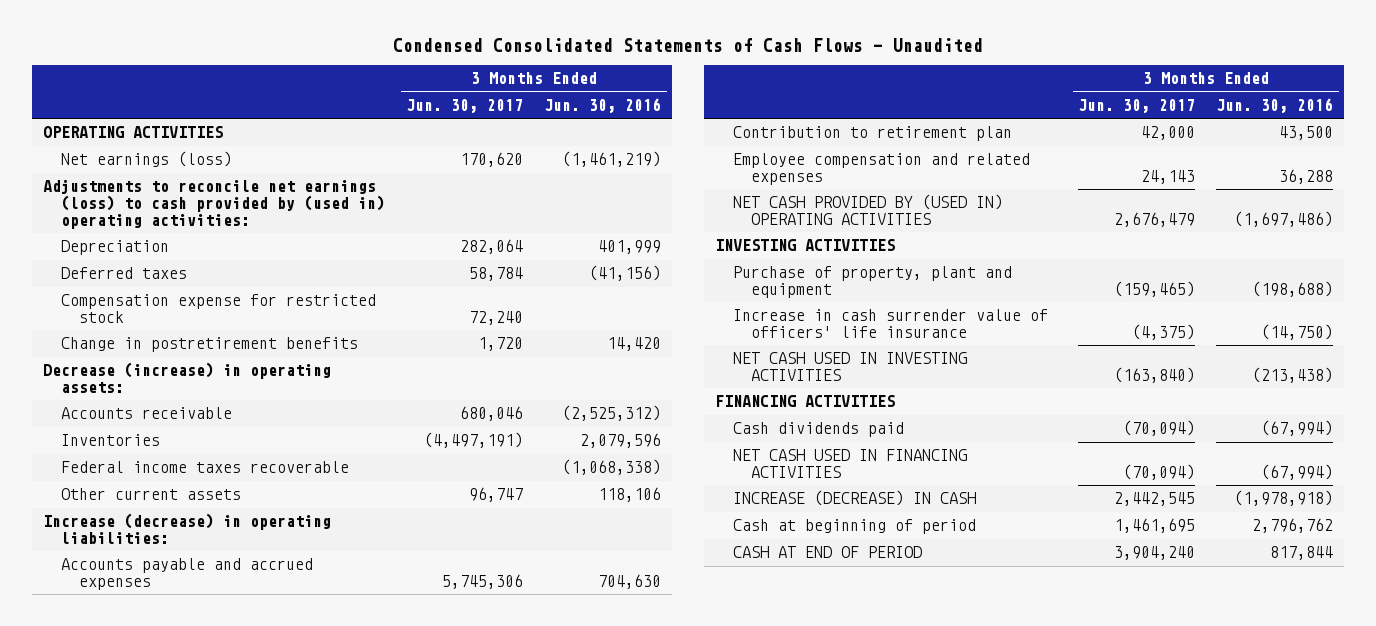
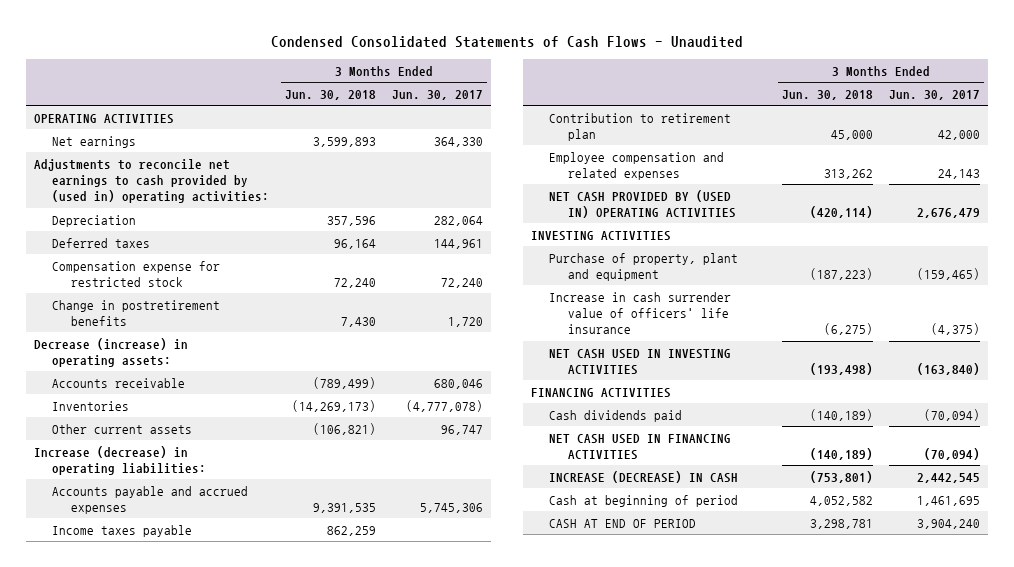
- | 3 Months Ended Jun. 30, 2017 | 3 Months Ended Jun. 30, 2016
+ | 3 Months Ended Jun. 30, 2018 | 3 Months Ended Jun. 30, 2017
- Net earnings (loss) | 170,620 | (1,461,219)
- Adjustments to reconcile net earnings (loss) to cash provided by (used in) operating activities:
+ Net earnings | 3,599,893 | 364,330
+ Adjustments to reconcile net earnings to cash provided by (used in) operating activities:
- Deferred taxes | 58,784 | (41,156)
+ Deferred taxes | 96,164 | 144,961
- Inventories | (4,497,191) | 2,079,596
- Federal income taxes recoverable | | (1,068,338)
+ Inventories | (14,269,173) | (4,777,078)
+ Income taxes payable | 862,259 |

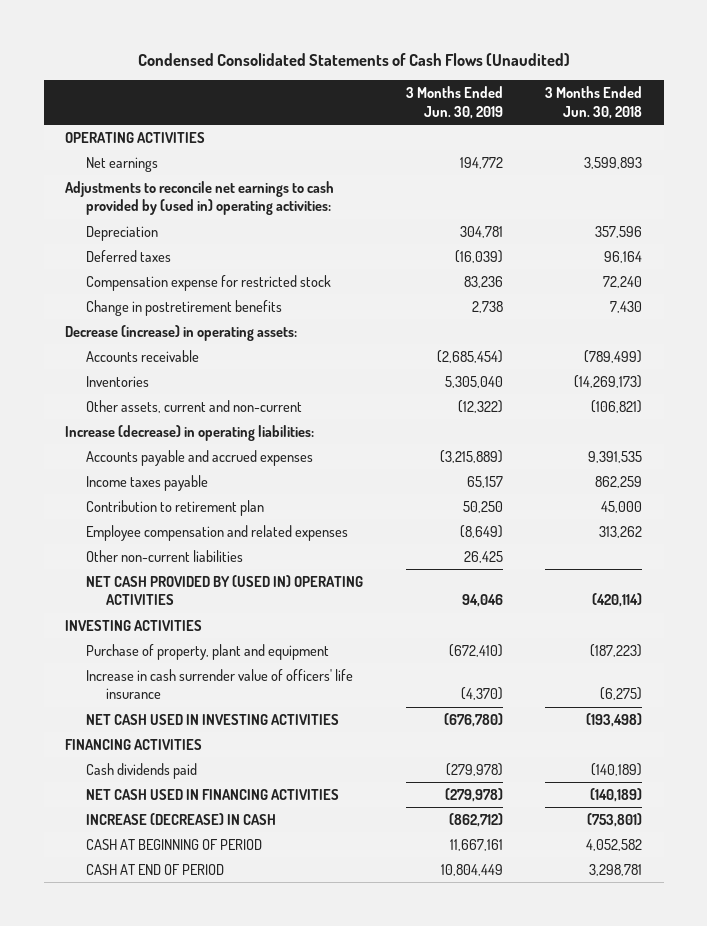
- Condensed Consolidated Statements of Cash Flows - Unaudited
+ Condensed Consolidated Statements of Cash Flows (Unaudited)
- | 3 Months Ended Jun. 30, 2018 | 3 Months Ended Jun. 30, 2017
+ | 3 Months Ended Jun. 30, 2019 | 3 Months Ended Jun. 30, 2018
- Other current assets | (106,821) | 96,747
+ Other assets, current and non-current | (12,322) | (106,821)
+ Other non-current liabilities | 26,425 |
- Cash at beginning of period | 4,052,582 | 1,461,695
+ CASH AT BEGINNING OF PERIOD | 11,667,161 | 4,052,582

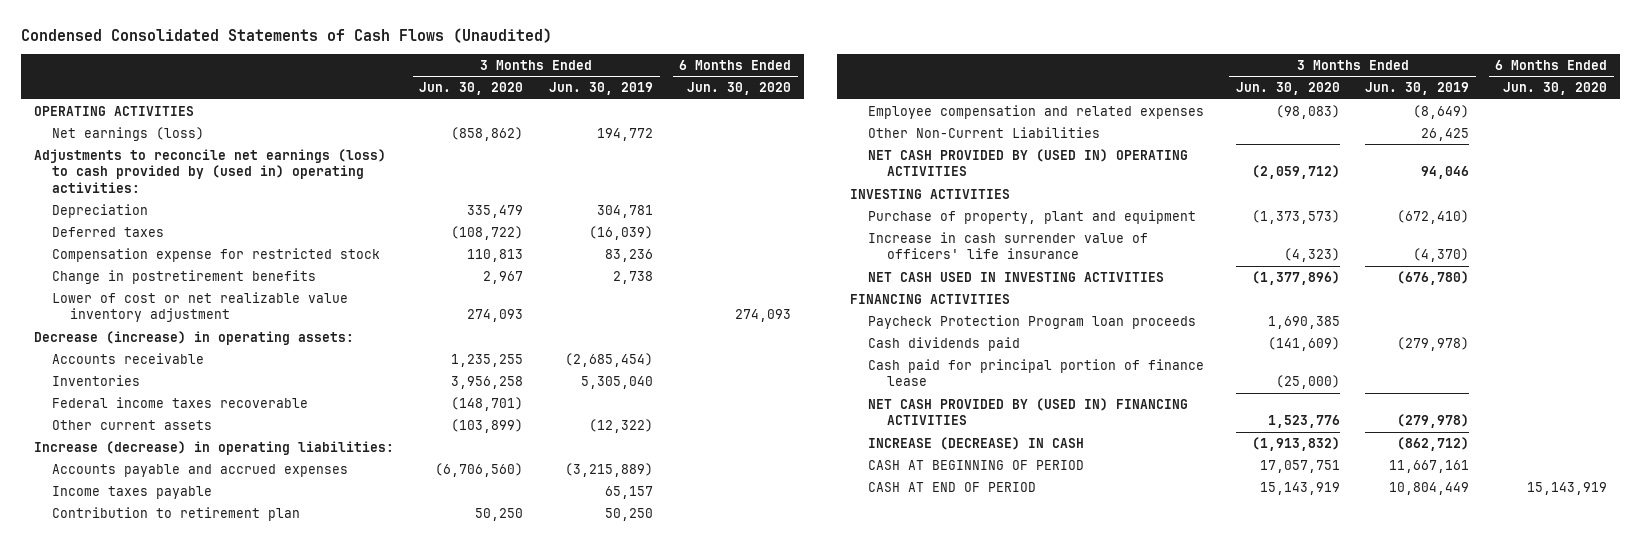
- | 3 Months Ended Jun. 30, 2019 | 3 Months Ended Jun. 30, 2018
+ | 3 Months Ended Jun. 30, 2020 | 3 Months Ended Jun. 30, 2019 | 6 Months Ended Jun. 30, 2020
- Net earnings | 194,772 | 3,599,893
- Adjustments to reconcile net earnings to cash provided by (used in) operating activities:
+ Net earnings (loss) | (858,862) | 194,772 |
+ Adjustments to reconcile net earnings (loss) to cash provided by (used in) operating activities:
+ Lower of cost or net realizable value inventory adjustment | 274,093 | | 274,093
- Other assets, current and non-current | (12,322) | (106,821)
+ Federal income taxes recoverable | (148,701) | |
+ Other current assets | (103,899) | (12,322) |
- Other non-current liabilities | 26,425 |
+ Other Non-Current Liabilities | | 26,425 |
+ Paycheck Protection Program loan proceeds | 1,690,385 | |
- NET CASH USED IN FINANCING ACTIVITIES | (279,978) | (140,189)
+ Cash paid for principal portion of finance lease | (25,000) | |
+ NET CASH PROVIDED BY (USED IN) FINANCING ACTIVITIES | 1,523,776 | (279,978) |

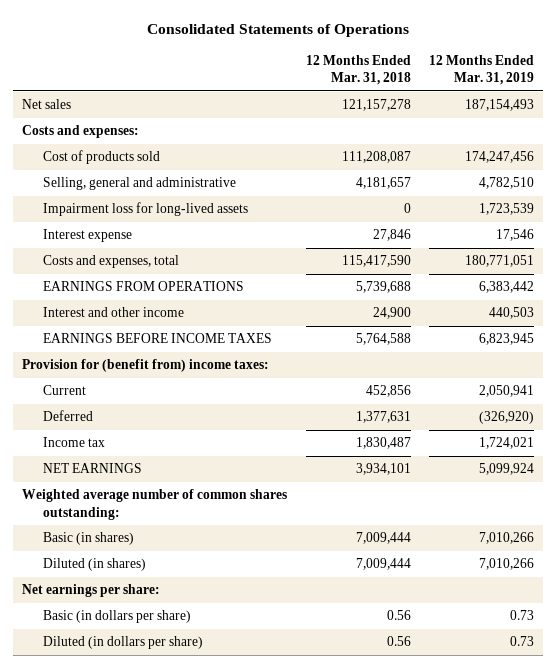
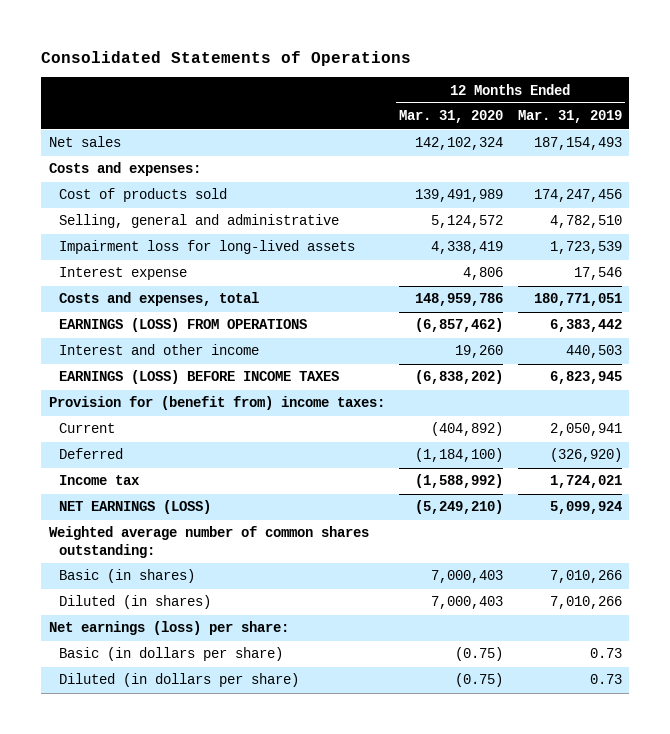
- | 12 Months Ended Mar. 31, 2018 | 12 Months Ended Mar. 31, 2019
+ | 12 Months Ended Mar. 31, 2020 | 12 Months Ended Mar. 31, 2019
- EARNINGS FROM OPERATIONS | 5,739,688 | 6,383,442
+ EARNINGS (LOSS) FROM OPERATIONS | (6,857,462) | 6,383,442
- EARNINGS BEFORE INCOME TAXES | 5,764,588 | 6,823,945
+ EARNINGS (LOSS) BEFORE INCOME TAXES | (6,838,202) | 6,823,945
- NET EARNINGS | 3,934,101 | 5,099,924
+ NET EARNINGS (LOSS) | (5,249,210) | 5,099,924
- Net earnings per share:
+ Net earnings (loss) per share:

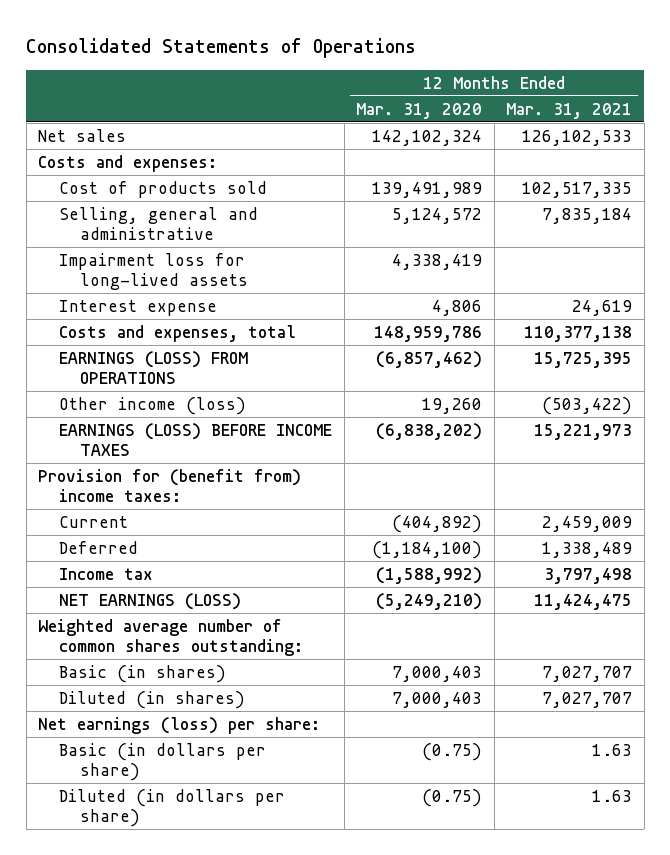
- | 12 Months Ended Mar. 31, 2020 | 12 Months Ended Mar. 31, 2019
+ | 12 Months Ended Mar. 31, 2020 | 12 Months Ended Mar. 31, 2021
- Interest and other income | 19,260 | 440,503
+ Other income (loss) | 19,260 | (503,422)

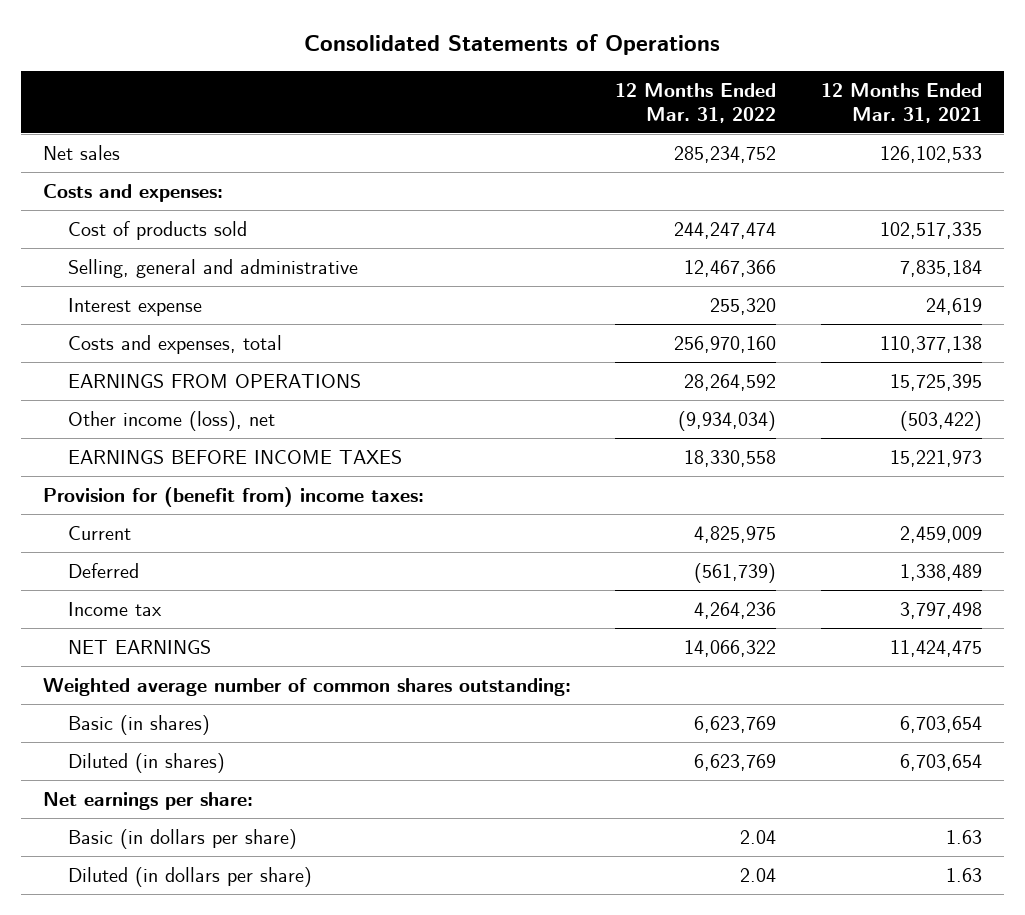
- | 12 Months Ended Mar. 31, 2020 | 12 Months Ended Mar. 31, 2021
+ | 12 Months Ended Mar. 31, 2022 | 12 Months Ended Mar. 31, 2021
- Impairment loss for long-lived assets | 4,338,419 |
- EARNINGS (LOSS) FROM OPERATIONS | (6,857,462) | 15,725,395
- Other income (loss) | 19,260 | (503,422)
- EARNINGS (LOSS) BEFORE INCOME TAXES | (6,838,202) | 15,221,973
+ EARNINGS FROM OPERATIONS | 28,264,592 | 15,725,395
+ Other income (loss), net | (9,934,034) | (503,422)
+ EARNINGS BEFORE INCOME TAXES | 18,330,558 | 15,221,973
- NET EARNINGS (LOSS) | (5,249,210) | 11,424,475
+ NET EARNINGS | 14,066,322 | 11,424,475
- Basic (in shares) | 7,000,403 | 7,027,707
- Diluted (in shares) | 7,000,403 | 7,027,707
- Net earnings (loss) per share:
+ Basic (in shares) | 6,623,769 | 6,703,654
+ Diluted (in shares) | 6,623,769 | 6,703,654
+ Net earnings per share:

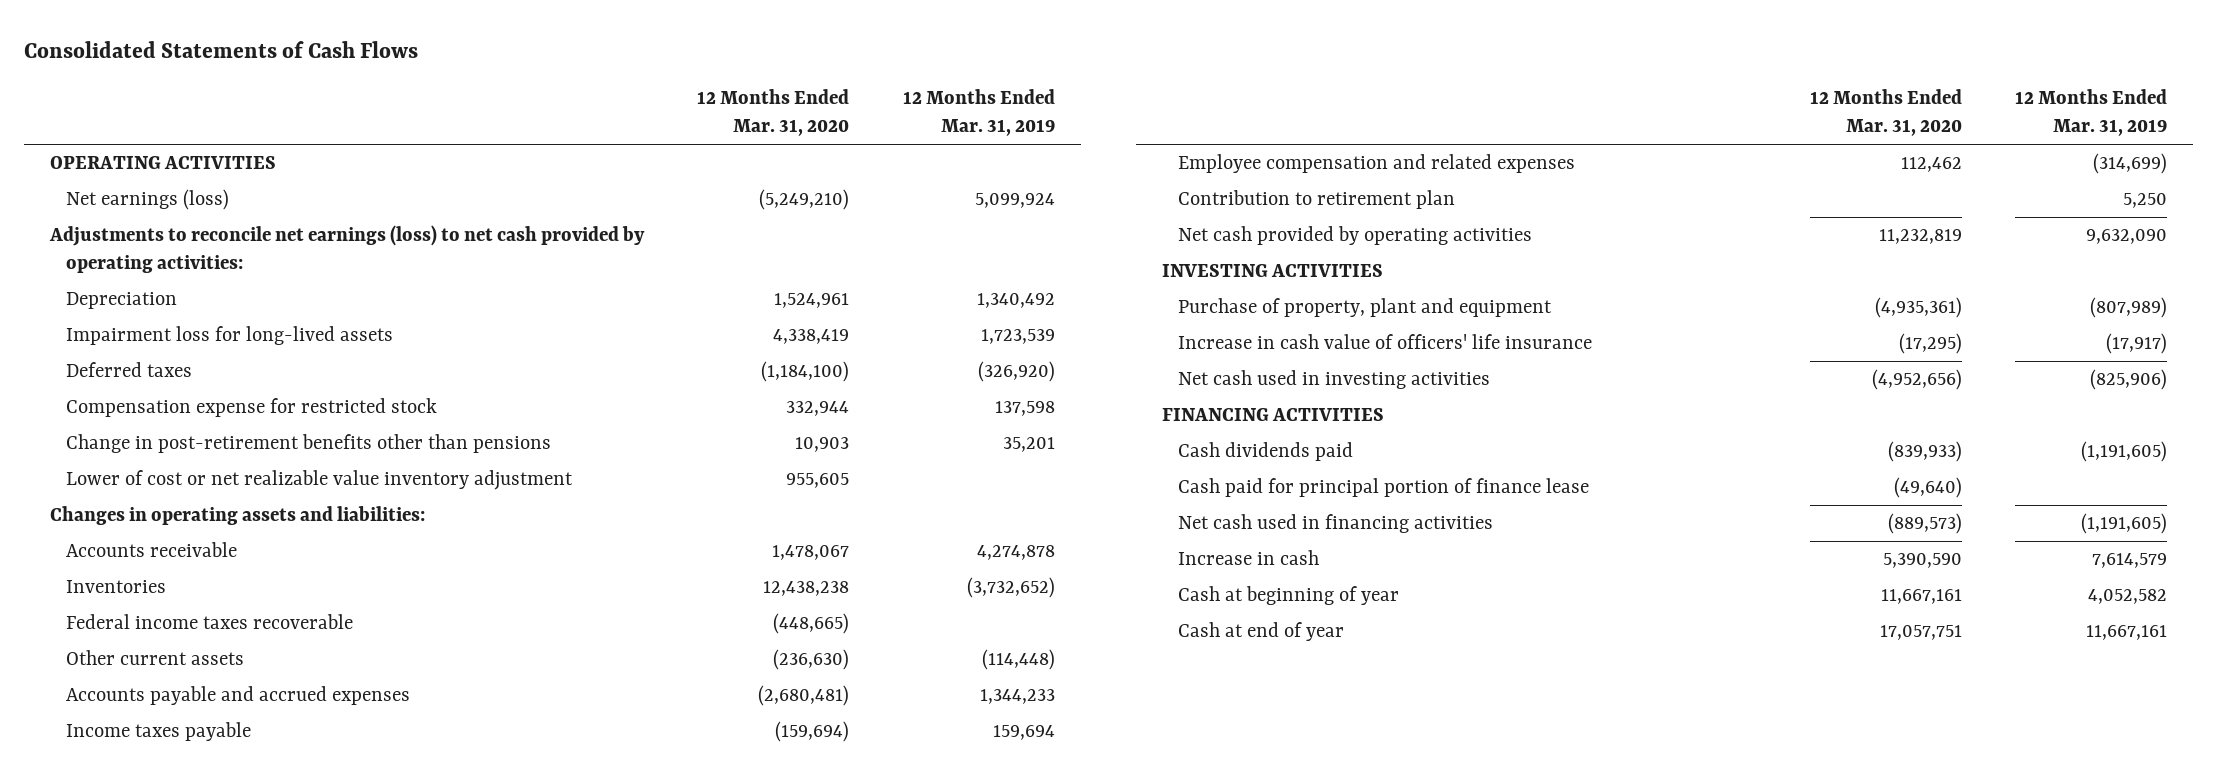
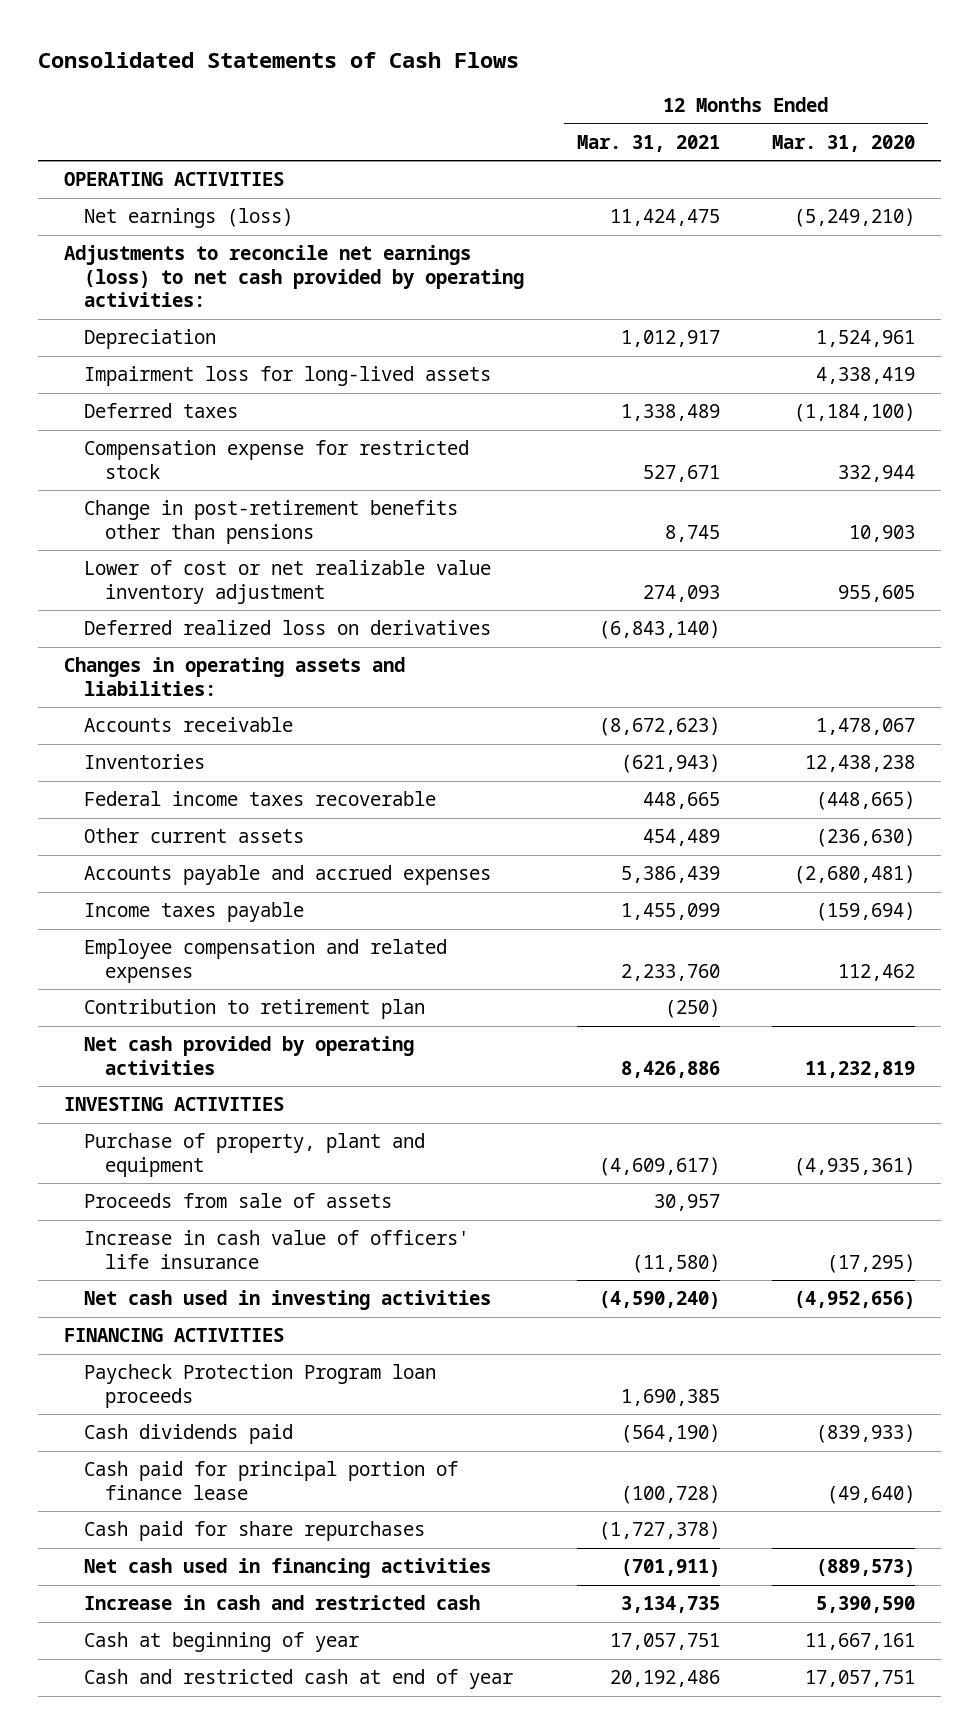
- | 12 Months Ended Mar. 31, 2020 | 12 Months Ended Mar. 31, 2019
+ | 12 Months Ended Mar. 31, 2021 | 12 Months Ended Mar. 31, 2020
+ Deferred realized loss on derivatives | (6,843,140) |
+ Proceeds from sale of assets | 30,957 |
+ Paycheck Protection Program loan proceeds | 1,690,385 |
+ Cash paid for share repurchases | (1,727,378) |
- Increase in cash | 5,390,590 | 7,614,579
+ Increase in cash and restricted cash | 3,134,735 | 5,390,590
- Cash at end of year | 17,057,751 | 11,667,161
+ Cash and restricted cash at end of year | 20,192,486 | 17,057,751

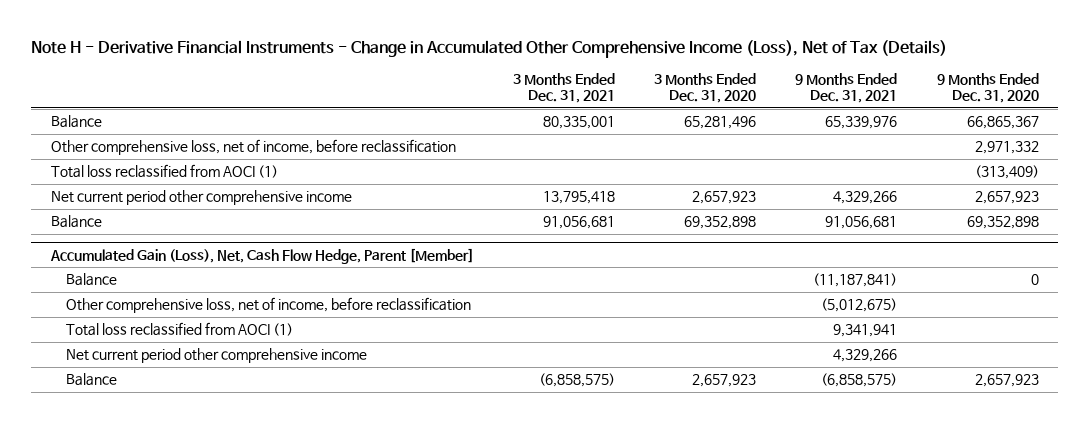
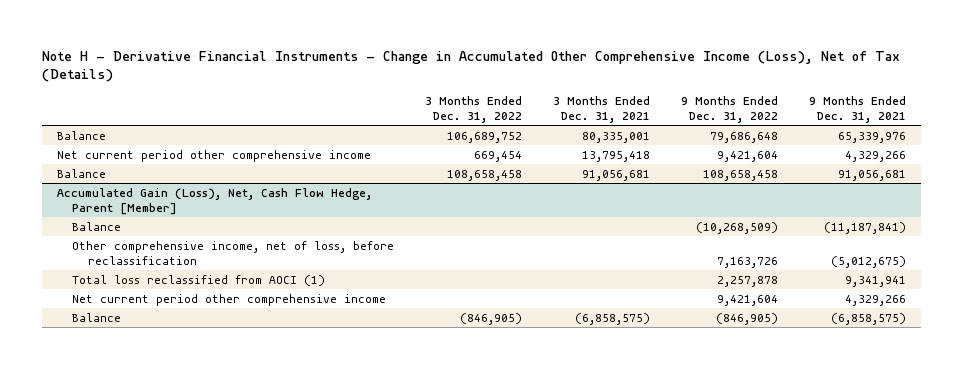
- | 3 Months Ended Dec. 31, 2021 | 3 Months Ended Dec. 31, 2020 | 9 Months Ended Dec. 31, 2021 | 9 Months Ended Dec. 31, 2020
+ | 3 Months Ended Dec. 31, 2022 | 3 Months Ended Dec. 31, 2021 | 9 Months Ended Dec. 31, 2022 | 9 Months Ended Dec. 31, 2021
- Other comprehensive loss, net of income, before reclassification | | | | 2,971,332
- Total loss reclassified from AOCI (1) | | | | (313,409)
@ Accumulated Gain (Loss), Net, Cash Flow Hedge, Parent [Member]
- Other comprehensive loss, net of income, before reclassification | | | (5,012,675) |
+ Other comprehensive income, net of loss, before reclassification | | | 7,163,726 | (5,012,675)

